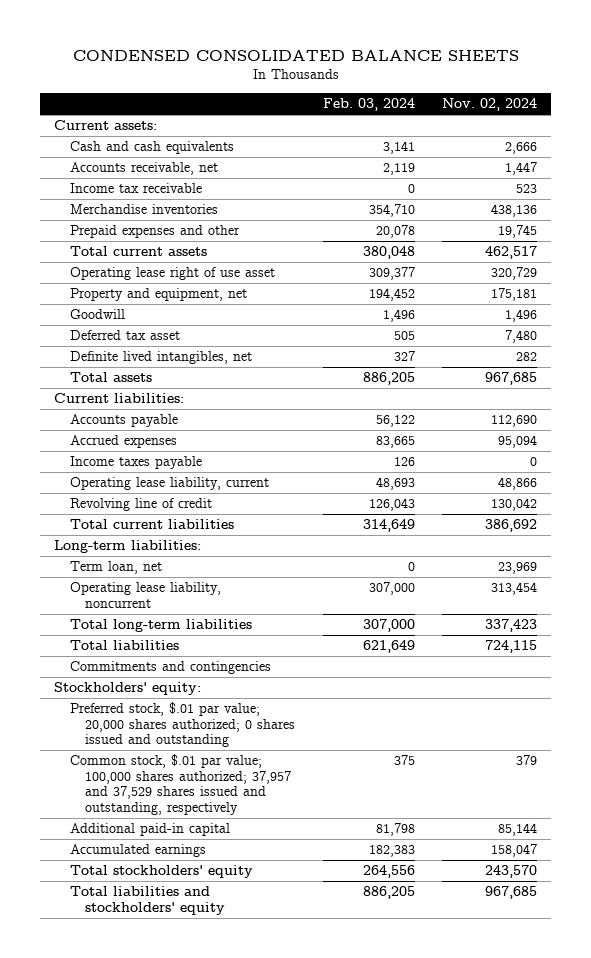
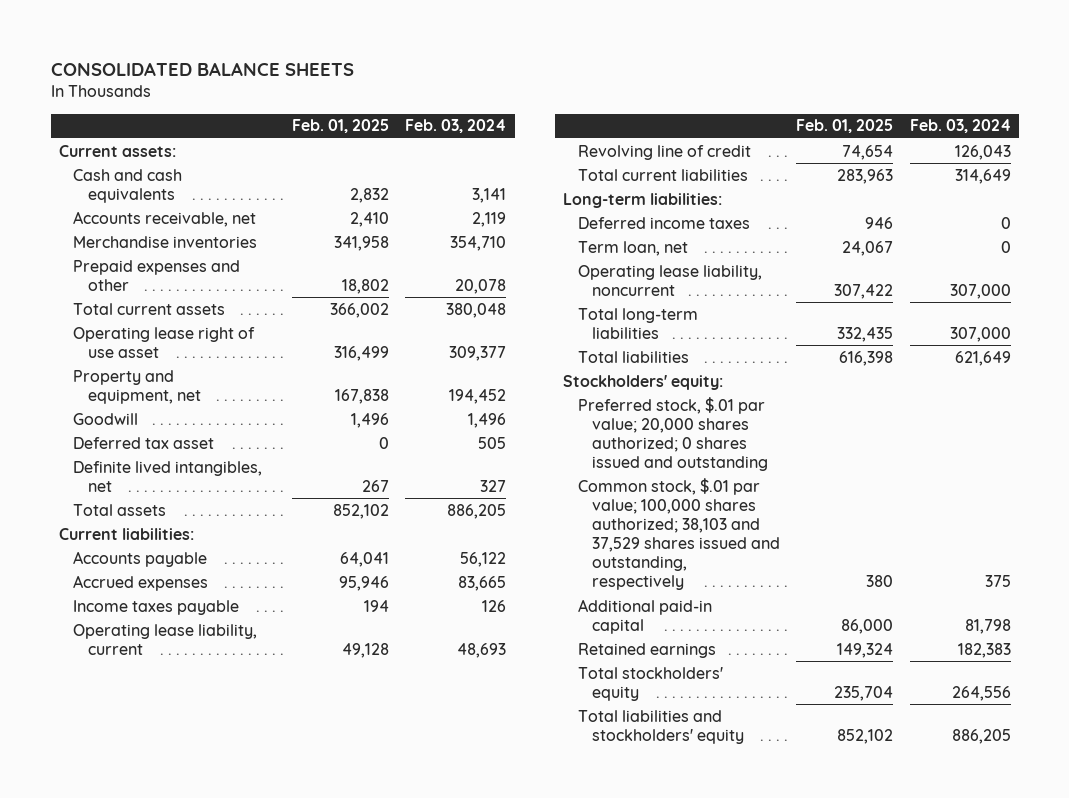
- CONDENSED CONSOLIDATED BALANCE SHEETS
+ CONSOLIDATED BALANCE SHEETS
- | Feb. 03, 2024 | Nov. 02, 2024
+ | Feb. 01, 2025 | Feb. 03, 2024
- Income tax receivable | 0 | 523
+ Deferred income taxes | 946 | 0
- Commitments and contingencies
- Common stock, $.01 par value; 100,000 shares authorized; 37,957 and 37,529 shares issued and outstanding, respectively | 375 | 379
+ Common stock, $.01 par value; 100,000 shares authorized; 38,103 and 37,529 shares issued and outstanding, respectively | 380 | 375
- Accumulated earnings | 182,383 | 158,047
+ Retained earnings | 149,324 | 182,383

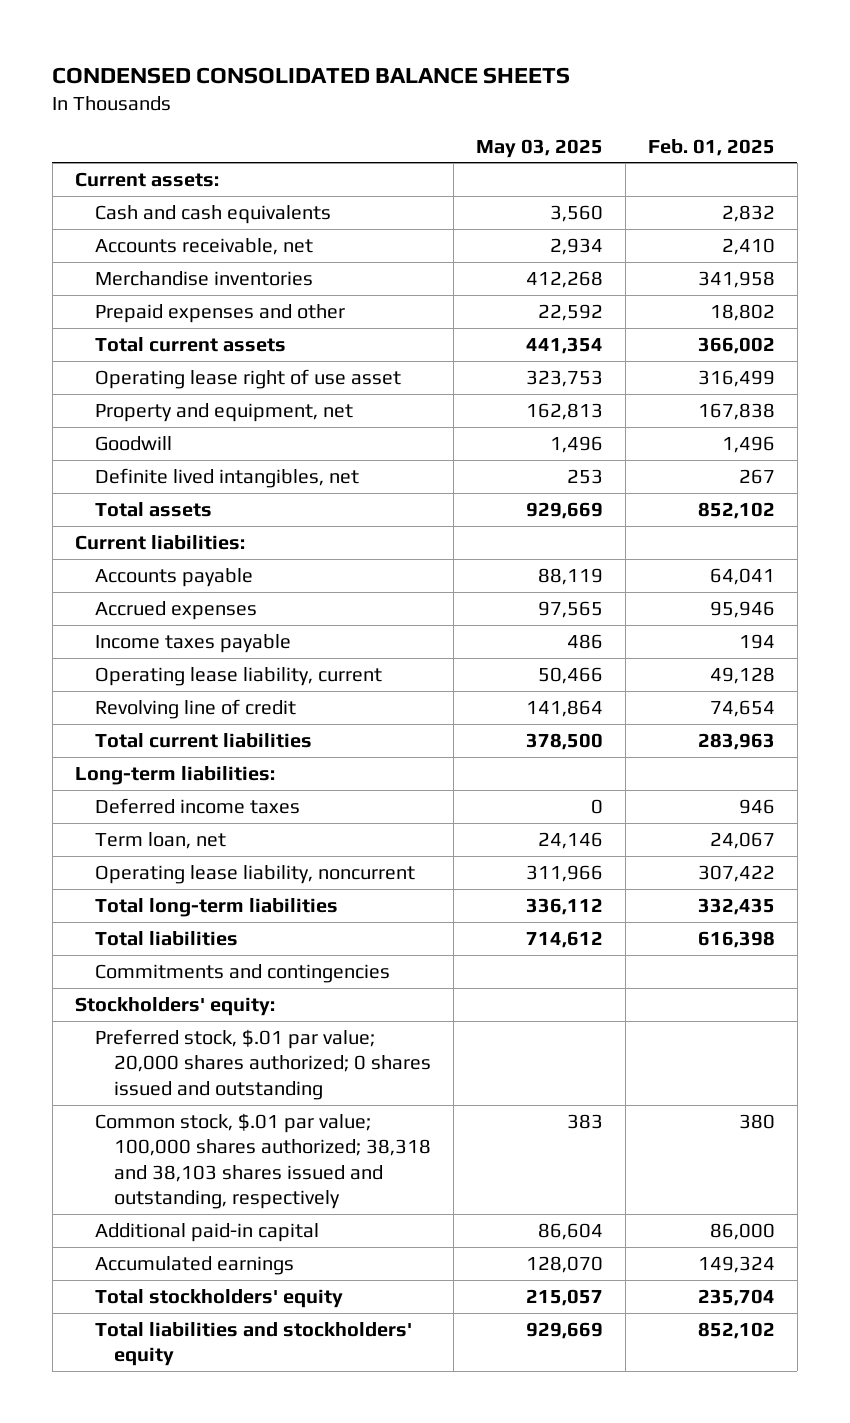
- CONSOLIDATED BALANCE SHEETS
+ CONDENSED CONSOLIDATED BALANCE SHEETS
- | Feb. 01, 2025 | Feb. 03, 2024
+ | May 03, 2025 | Feb. 01, 2025
- Deferred tax asset | 0 | 505
+ Commitments and contingencies
- Common stock, $.01 par value; 100,000 shares authorized; 38,103 and 37,529 shares issued and outstanding, respectively | 380 | 375
+ Common stock, $.01 par value; 100,000 shares authorized; 38,318 and 38,103 shares issued and outstanding, respectively | 383 | 380
- Retained earnings | 149,324 | 182,383
+ Accumulated earnings | 128,070 | 149,324

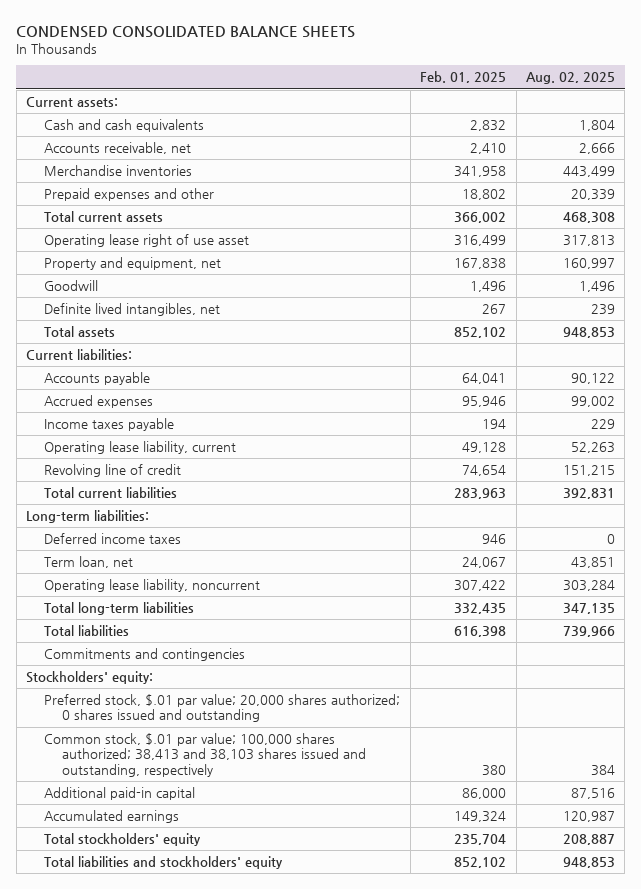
- | May 03, 2025 | Feb. 01, 2025
+ | Feb. 01, 2025 | Aug. 02, 2025
- Common stock, $.01 par value; 100,000 shares authorized; 38,318 and 38,103 shares issued and outstanding, respectively | 383 | 380
+ Common stock, $.01 par value; 100,000 shares authorized; 38,413 and 38,103 shares issued and outstanding, respectively | 380 | 384

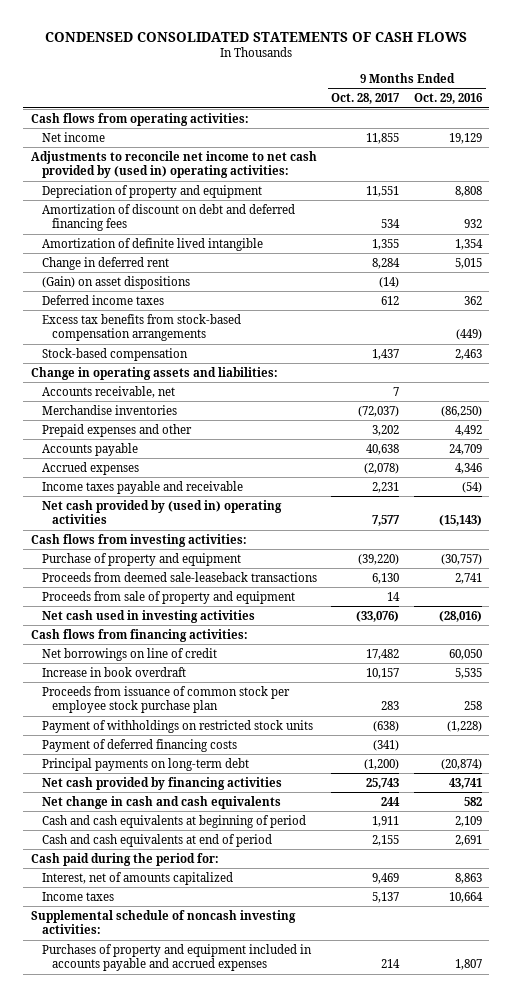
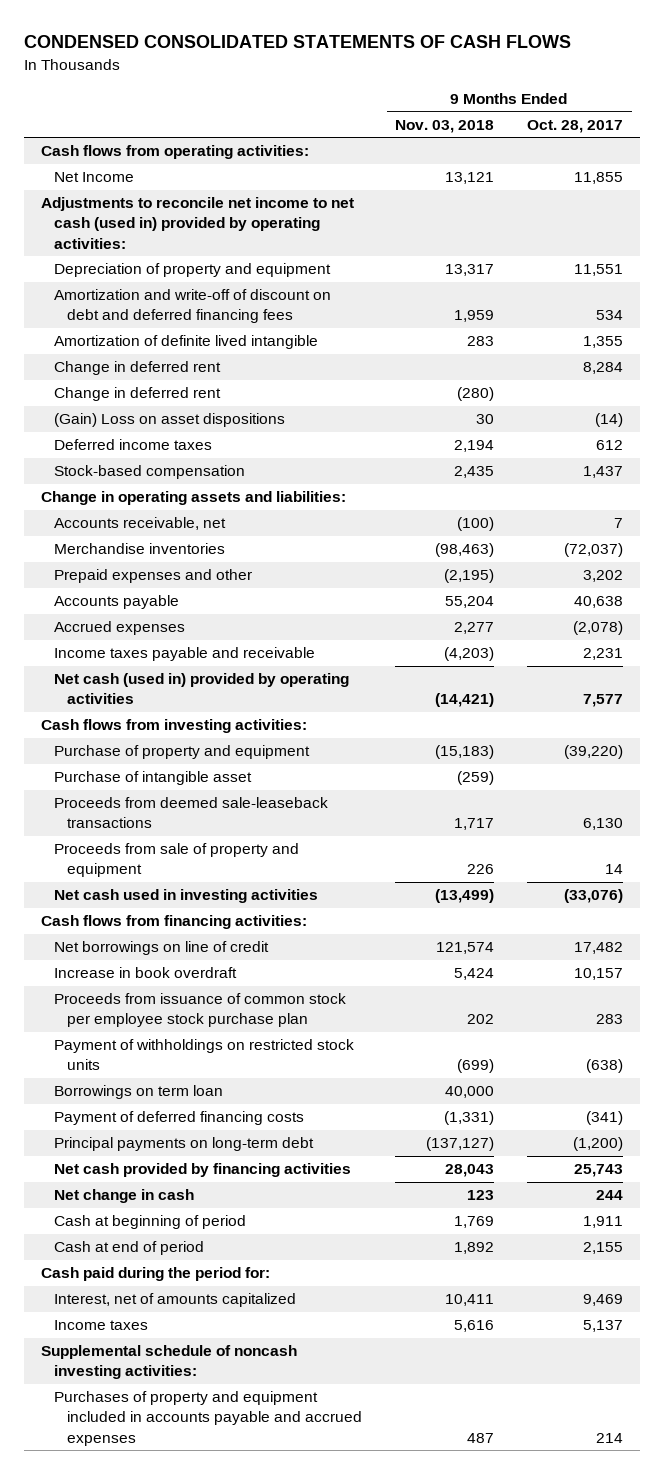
- | 9 Months Ended Oct. 28, 2017 | 9 Months Ended Oct. 29, 2016
+ | 9 Months Ended Nov. 03, 2018 | 9 Months Ended Oct. 28, 2017
- Net income | 11,855 | 19,129
- Adjustments to reconcile net income to net cash provided by (used in) operating activities:
+ Net Income | 13,121 | 11,855
+ Adjustments to reconcile net income to net cash (used in) provided by operating activities:
- Amortization of discount on debt and deferred financing fees | 534 | 932
+ Amortization and write-off of discount on debt and deferred financing fees | 1,959 | 534
- (Gain) on asset dispositions | (14) |
+ Change in deferred rent | (280) |
+ (Gain) Loss on asset dispositions | 30 | (14)
- Excess tax benefits from stock-based compensation arrangements | | (449)
- Net cash provided by (used in) operating activities | 7,577 | (15,143)
+ Net cash (used in) provided by operating activities | (14,421) | 7,577
+ Purchase of intangible asset | (259) |
+ Borrowings on term loan | 40,000 |
- Net change in cash and cash equivalents | 244 | 582
- Cash and cash equivalents at beginning of period | 1,911 | 2,109
- Cash and cash equivalents at end of period | 2,155 | 2,691
+ Net change in cash | 123 | 244
+ Cash at beginning of period | 1,769 | 1,911
+ Cash at end of period | 1,892 | 2,155

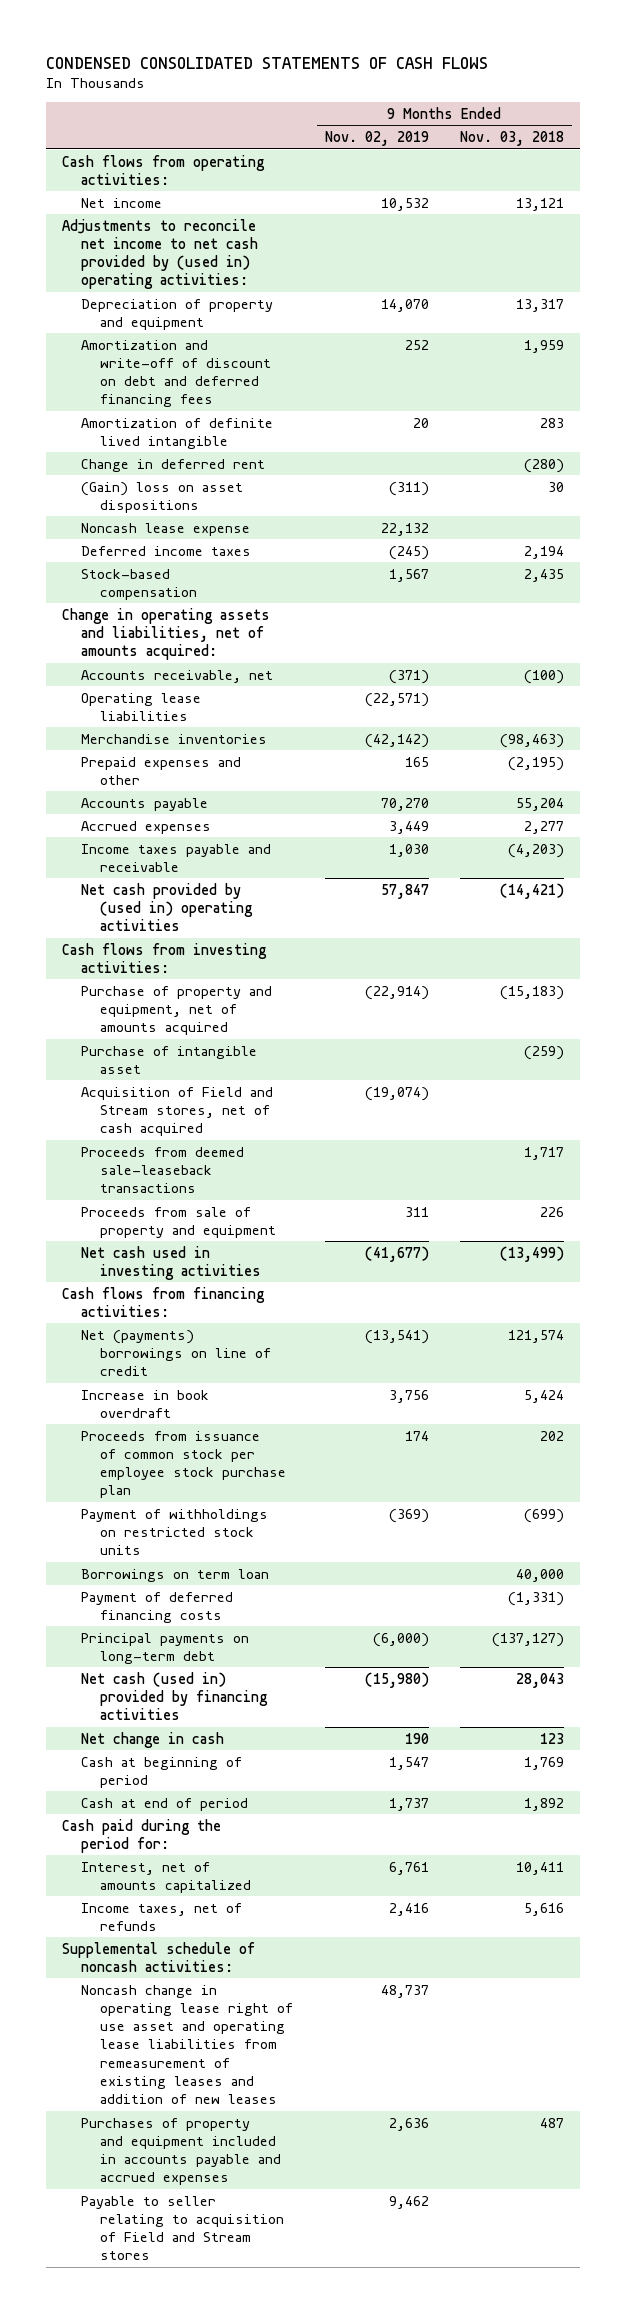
- | 9 Months Ended Nov. 03, 2018 | 9 Months Ended Oct. 28, 2017
+ | 9 Months Ended Nov. 02, 2019 | 9 Months Ended Nov. 03, 2018
- Net Income | 13,121 | 11,855
- Adjustments to reconcile net income to net cash (used in) provided by operating activities:
+ Net income | 10,532 | 13,121
+ Adjustments to reconcile net income to net cash provided by (used in) operating activities:
- Change in deferred rent | | 8,284
- (Gain) Loss on asset dispositions | 30 | (14)
+ (Gain) loss on asset dispositions | (311) | 30
+ Noncash lease expense | 22,132 |
- Change in operating assets and liabilities:
+ Change in operating assets and liabilities, net of amounts acquired:
+ Operating lease liabilities | (22,571) |
- Net cash (used in) provided by operating activities | (14,421) | 7,577
+ Net cash provided by (used in) operating activities | 57,847 | (14,421)
- Purchase of property and equipment | (15,183) | (39,220)
+ Purchase of property and equipment, net of amounts acquired | (22,914) | (15,183)
+ Acquisition of Field and Stream stores, net of cash acquired | (19,074) |
- Net borrowings on line of credit | 121,574 | 17,482
+ Net (payments) borrowings on line of credit | (13,541) | 121,574
- Net cash provided by financing activities | 28,043 | 25,743
+ Net cash (used in) provided by financing activities | (15,980) | 28,043
- Income taxes | 5,616 | 5,137
- Supplemental schedule of noncash investing activities:
+ Income taxes, net of refunds | 2,416 | 5,616
+ Supplemental schedule of noncash activities:
+ Noncash change in operating lease right of use asset and operating lease liabilities from remeasurement of existing leases and addition of new leases | 48,737 |
+ Payable to seller relating to acquisition of Field and Stream stores | 9,462 |

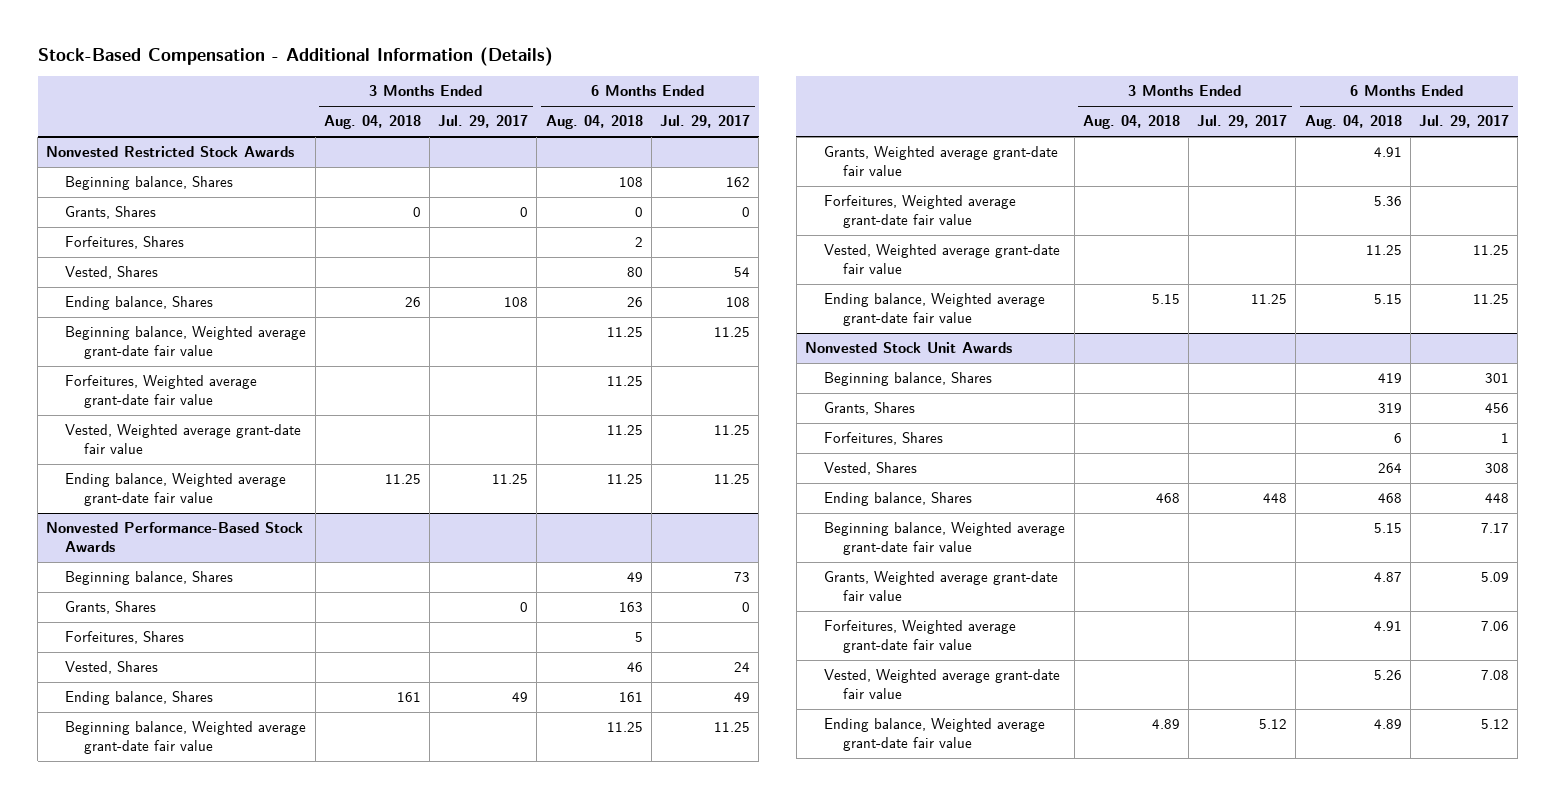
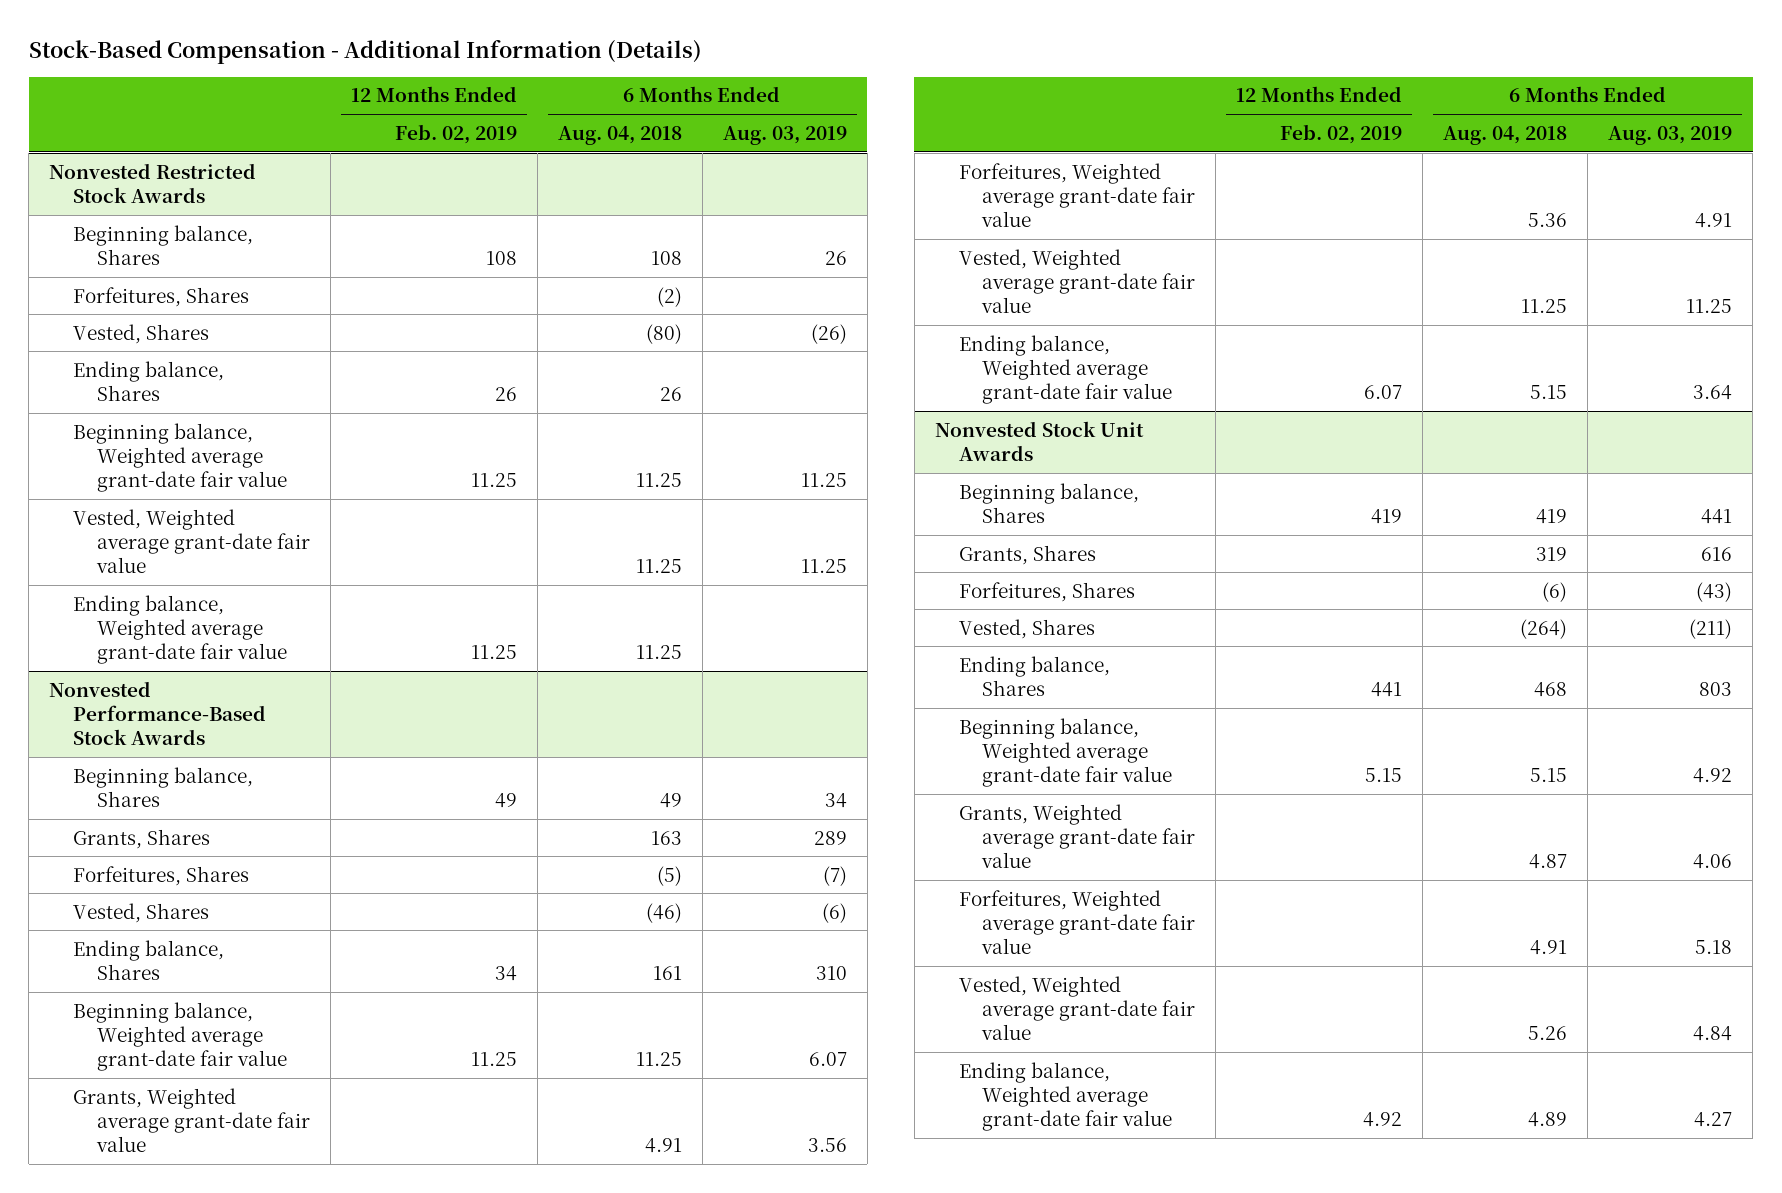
- | 3 Months Ended Aug. 04, 2018 | 3 Months Ended Jul. 29, 2017 | 6 Months Ended Aug. 04, 2018 | 6 Months Ended Jul. 29, 2017
+ | 12 Months Ended Feb. 02, 2019 | 6 Months Ended Aug. 04, 2018 | 6 Months Ended Aug. 03, 2019
@ Nonvested Restricted Stock Awards
- Grants, Shares | 0 | 0 | 0 | 0
- Forfeitures, Shares | | | 2 |
- Vested, Shares | | | 80 | 54
+ Forfeitures, Shares | | (2) |
+ Vested, Shares | | (80) | (26)
- Forfeitures, Weighted average grant-date fair value | | | 11.25 |
@ Nonvested Performance-Based Stock Awards
- Forfeitures, Shares | | | 5 |
- Vested, Shares | | | 46 | 24
+ Forfeitures, Shares | | (5) | (7)
+ Vested, Shares | | (46) | (6)
@ Nonvested Stock Unit Awards
- Forfeitures, Shares | | | 6 | 1
- Vested, Shares | | | 264 | 308
+ Forfeitures, Shares | | (6) | (43)
+ Vested, Shares | | (264) | (211)

